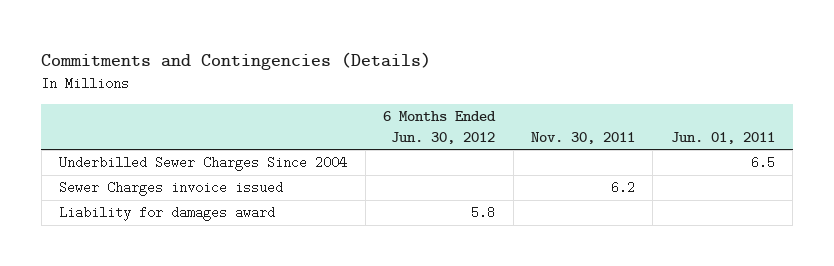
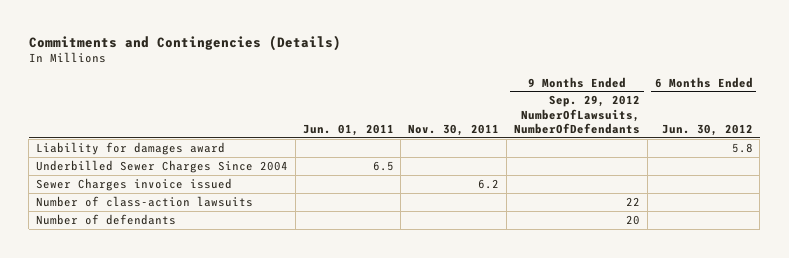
- | 6 Months Ended Jun. 30, 2012 | Nov. 30, 2011 | Jun. 01, 2011
+ | Jun. 01, 2011 | Nov. 30, 2011 | 9 Months Ended Sep. 29, 2012 NumberOfLawsuits, NumberOfDefendants | 6 Months Ended Jun. 30, 2012
moved up: Liability for damages award | | | | 5.8
+ Number of class-action lawsuits | | | 22 |
+ Number of defendants | | | 20 |

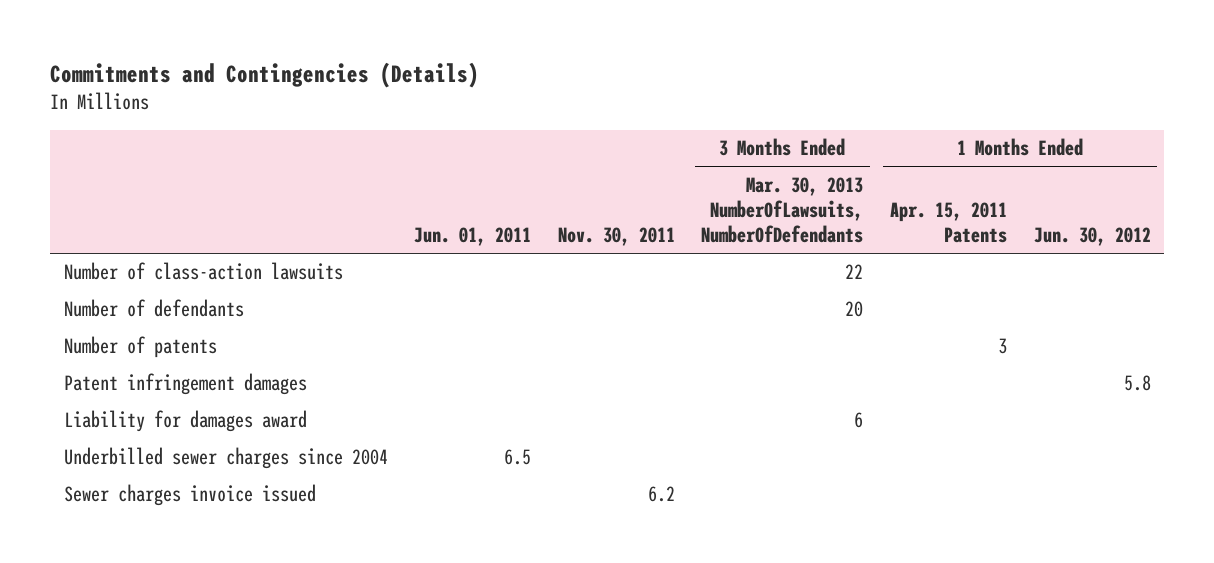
- | Jun. 01, 2011 | Nov. 30, 2011 | 9 Months Ended Sep. 29, 2012 NumberOfLawsuits, NumberOfDefendants | 6 Months Ended Jun. 30, 2012
+ | Jun. 01, 2011 | Nov. 30, 2011 | 3 Months Ended Mar. 30, 2013 NumberOfLawsuits, NumberOfDefendants | 1 Months Ended Apr. 15, 2011 Patents | 1 Months Ended Jun. 30, 2012
- Underbilled Sewer Charges Since 2004 | 6.5 | | |
- Sewer Charges invoice issued | | 6.2 | |
+ Number of patents | | | | 3 |
+ Patent infringement damages | | | | | 5.8
moved down: Liability for damages award | | | 6 | |
+ Underbilled sewer charges since 2004 | 6.5 | | | |
+ Sewer charges invoice issued | | 6.2 | | |

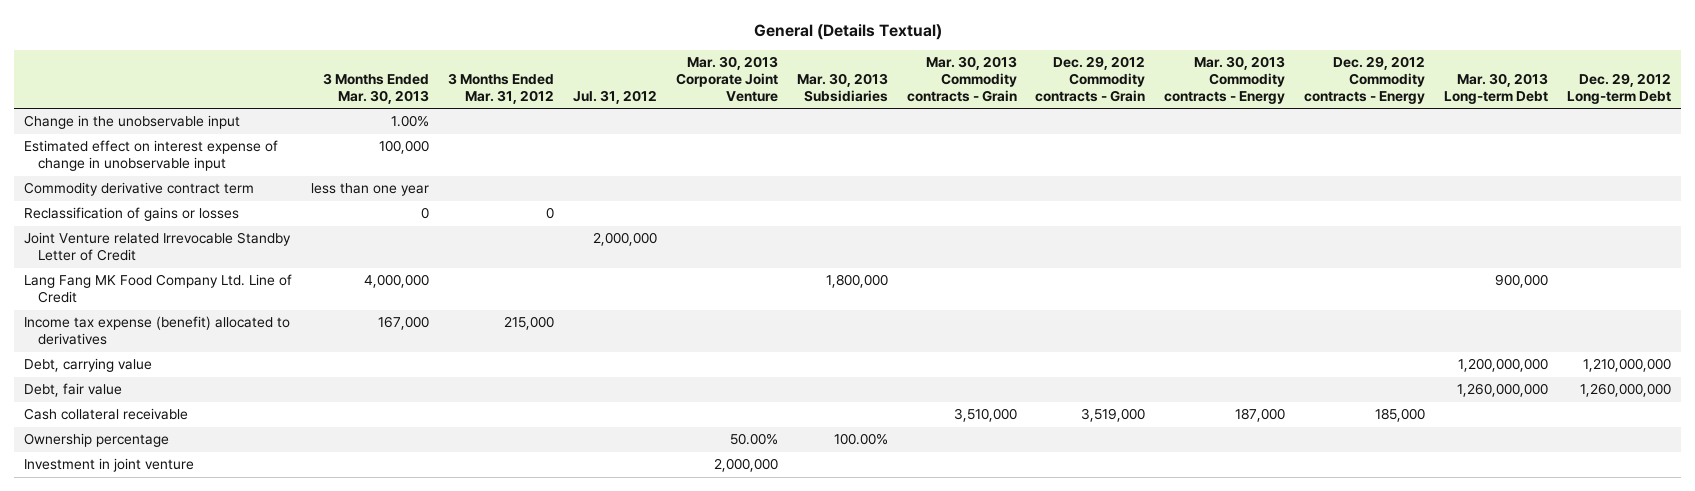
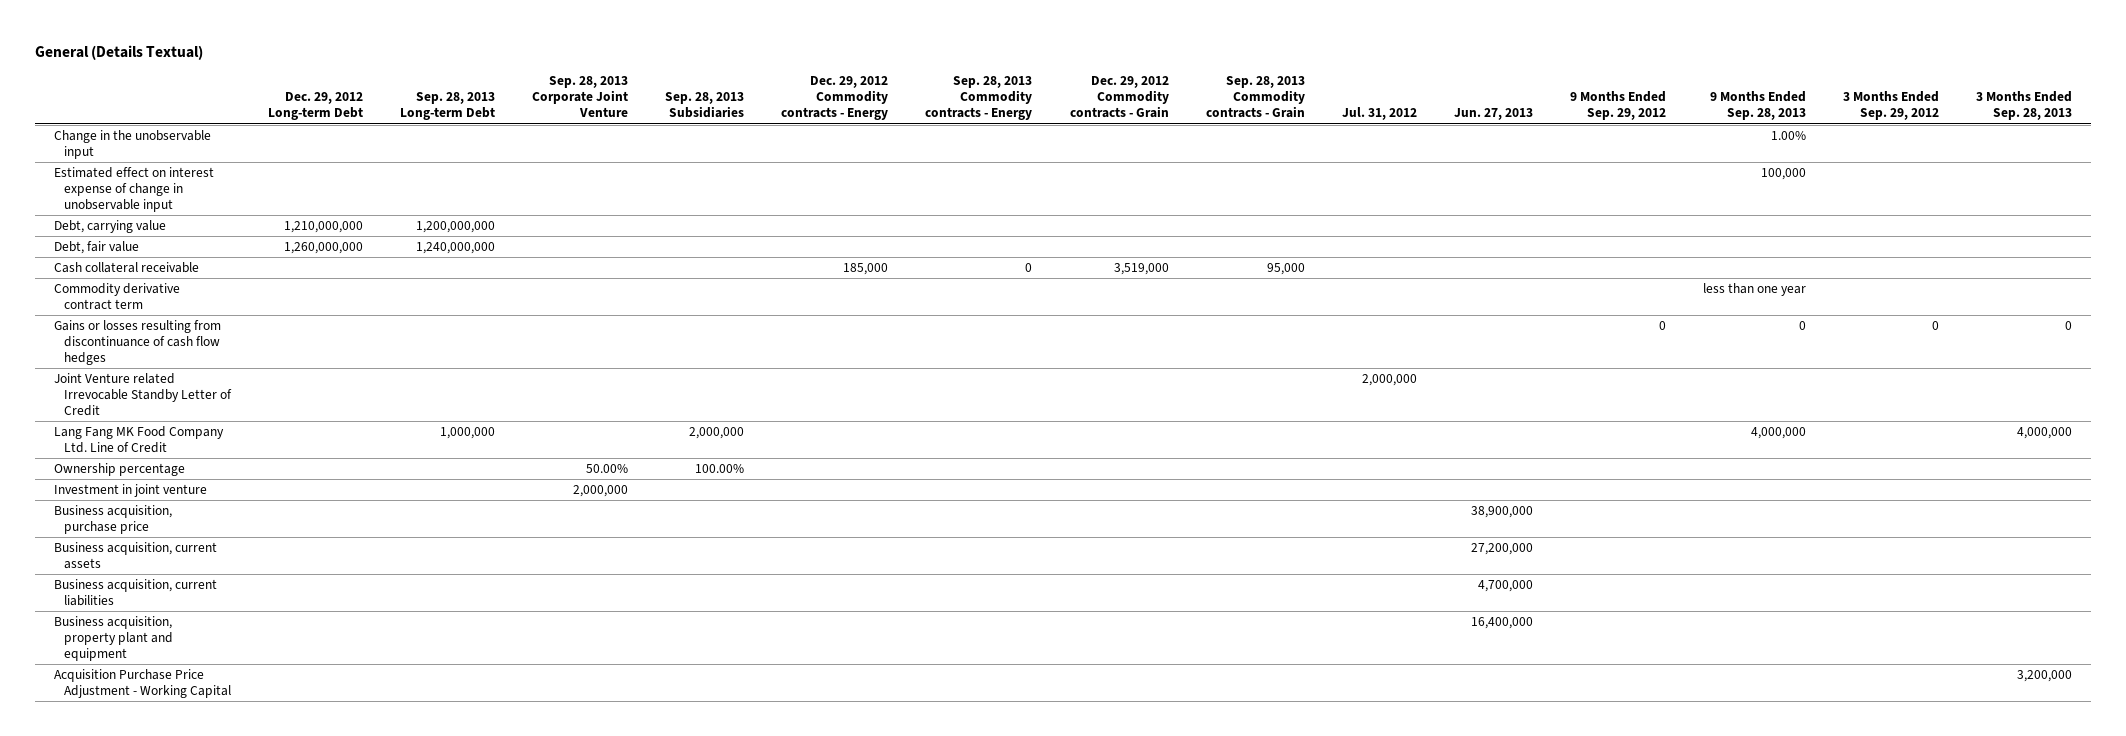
- | 3 Months Ended Mar. 30, 2013 | 3 Months Ended Mar. 31, 2012 | Jul. 31, 2012 | Mar. 30, 2013 Corporate Joint Venture | Mar. 30, 2013 Subsidiaries | Mar. 30, 2013 Commodity contracts - Grain | Dec. 29, 2012 Commodity contracts - Grain | Mar. 30, 2013 Commodity contracts - Energy | Dec. 29, 2012 Commodity contracts - Energy | Mar. 30, 2013 Long-term Debt | Dec. 29, 2012 Long-term Debt
+ | Dec. 29, 2012 Long-term Debt | Sep. 28, 2013 Long-term Debt | Sep. 28, 2013 Corporate Joint Venture | Sep. 28, 2013 Subsidiaries | Dec. 29, 2012 Commodity contracts - Energy | Sep. 28, 2013 Commodity contracts - Energy | Dec. 29, 2012 Commodity contracts - Grain | Sep. 28, 2013 Commodity contracts - Grain | Jul. 31, 2012 | Jun. 27, 2013 | 9 Months Ended Sep. 29, 2012 | 9 Months Ended Sep. 28, 2013 | 3 Months Ended Sep. 29, 2012 | 3 Months Ended Sep. 28, 2013
- Reclassification of gains or losses | 0 | 0 | | | | | | | | |
- Income tax expense (benefit) allocated to derivatives | 167,000 | 215,000 | | | | | | | | |
moved down: Commodity derivative contract term | | | | | | | | | | | | less than one year | |
+ Gains or losses resulting from discontinuance of cash flow hedges | | | | | | | | | | | 0 | 0 | 0 | 0
moved down: Joint Venture related Irrevocable Standby Letter of Credit | | | | | | | | | 2,000,000 | | | | |
moved down: Lang Fang MK Food Company Ltd. Line of Credit | | 1,000,000 | | 2,000,000 | | | | | | | | 4,000,000 | | 4,000,000
+ Business acquisition, purchase price | | | | | | | | | | 38,900,000 | | | |
+ Business acquisition, current assets | | | | | | | | | | 27,200,000 | | | |
+ Business acquisition, current liabilities | | | | | | | | | | 4,700,000 | | | |
+ Business acquisition, property plant and equipment | | | | | | | | | | 16,400,000 | | | |
+ Acquisition Purchase Price Adjustment - Working Capital | | | | | | | | | | | | | | 3,200,000

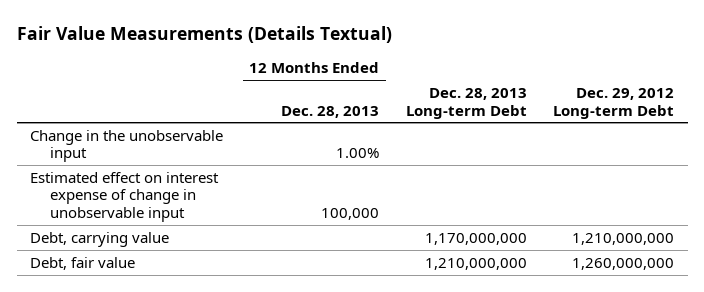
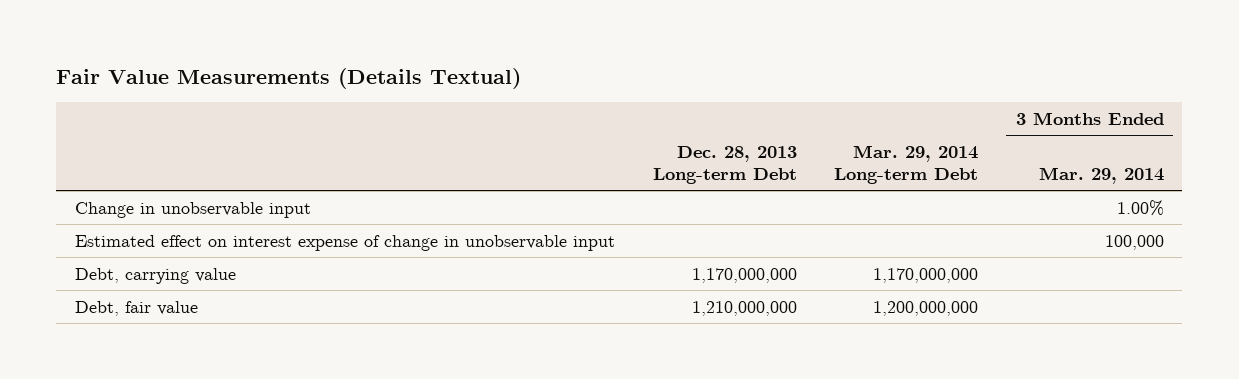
- | 12 Months Ended Dec. 28, 2013 | Dec. 28, 2013 Long-term Debt | Dec. 29, 2012 Long-term Debt
+ | Dec. 28, 2013 Long-term Debt | Mar. 29, 2014 Long-term Debt | 3 Months Ended Mar. 29, 2014
- Change in the unobservable input | 1.00% | |
+ Change in unobservable input | | | 1.00%

